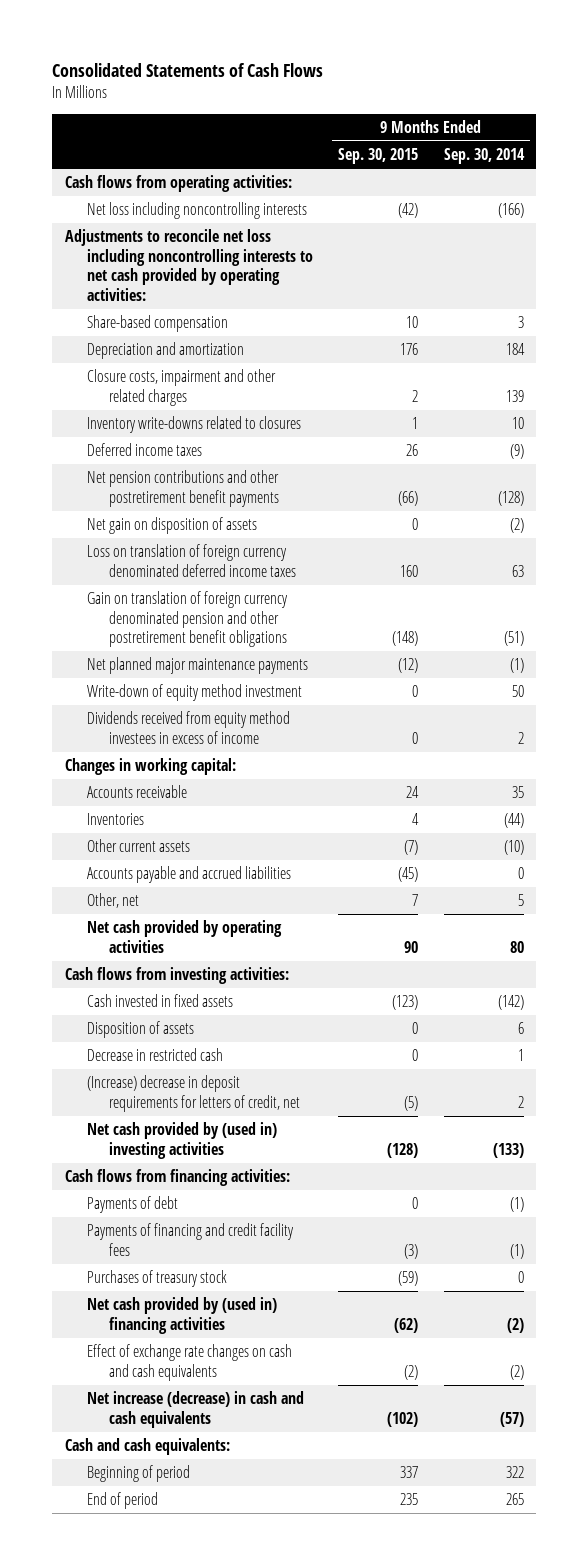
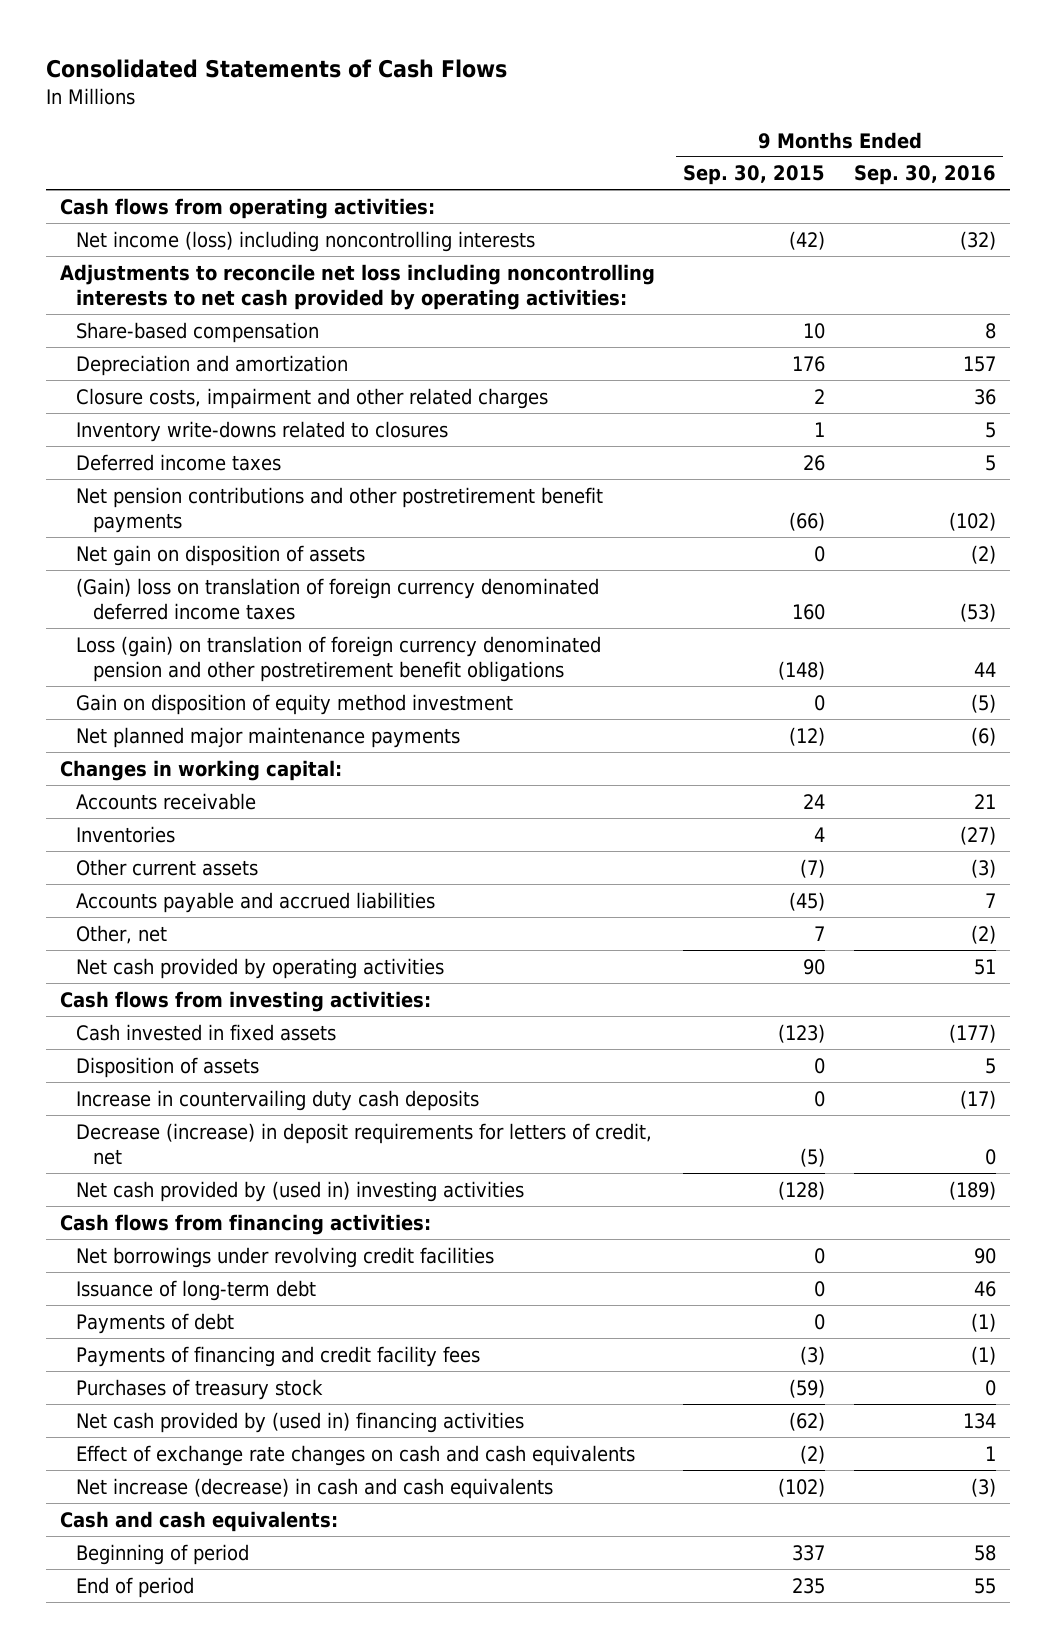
- | 9 Months Ended Sep. 30, 2015 | 9 Months Ended Sep. 30, 2014
+ | 9 Months Ended Sep. 30, 2015 | 9 Months Ended Sep. 30, 2016
- Net loss including noncontrolling interests | (42) | (166)
+ Net income (loss) including noncontrolling interests | (42) | (32)
- Loss on translation of foreign currency denominated deferred income taxes | 160 | 63
- Gain on translation of foreign currency denominated pension and other postretirement benefit obligations | (148) | (51)
+ (Gain) loss on translation of foreign currency denominated deferred income taxes | 160 | (53)
+ Loss (gain) on translation of foreign currency denominated pension and other postretirement benefit obligations | (148) | 44
+ Gain on disposition of equity method investment | 0 | (5)
- Write-down of equity method investment | 0 | 50
- Dividends received from equity method investees in excess of income | 0 | 2
- Decrease in restricted cash | 0 | 1
- (Increase) decrease in deposit requirements for letters of credit, net | (5) | 2
+ Increase in countervailing duty cash deposits | 0 | (17)
+ Decrease (increase) in deposit requirements for letters of credit, net | (5) | 0
+ Net borrowings under revolving credit facilities | 0 | 90
+ Issuance of long-term debt | 0 | 46

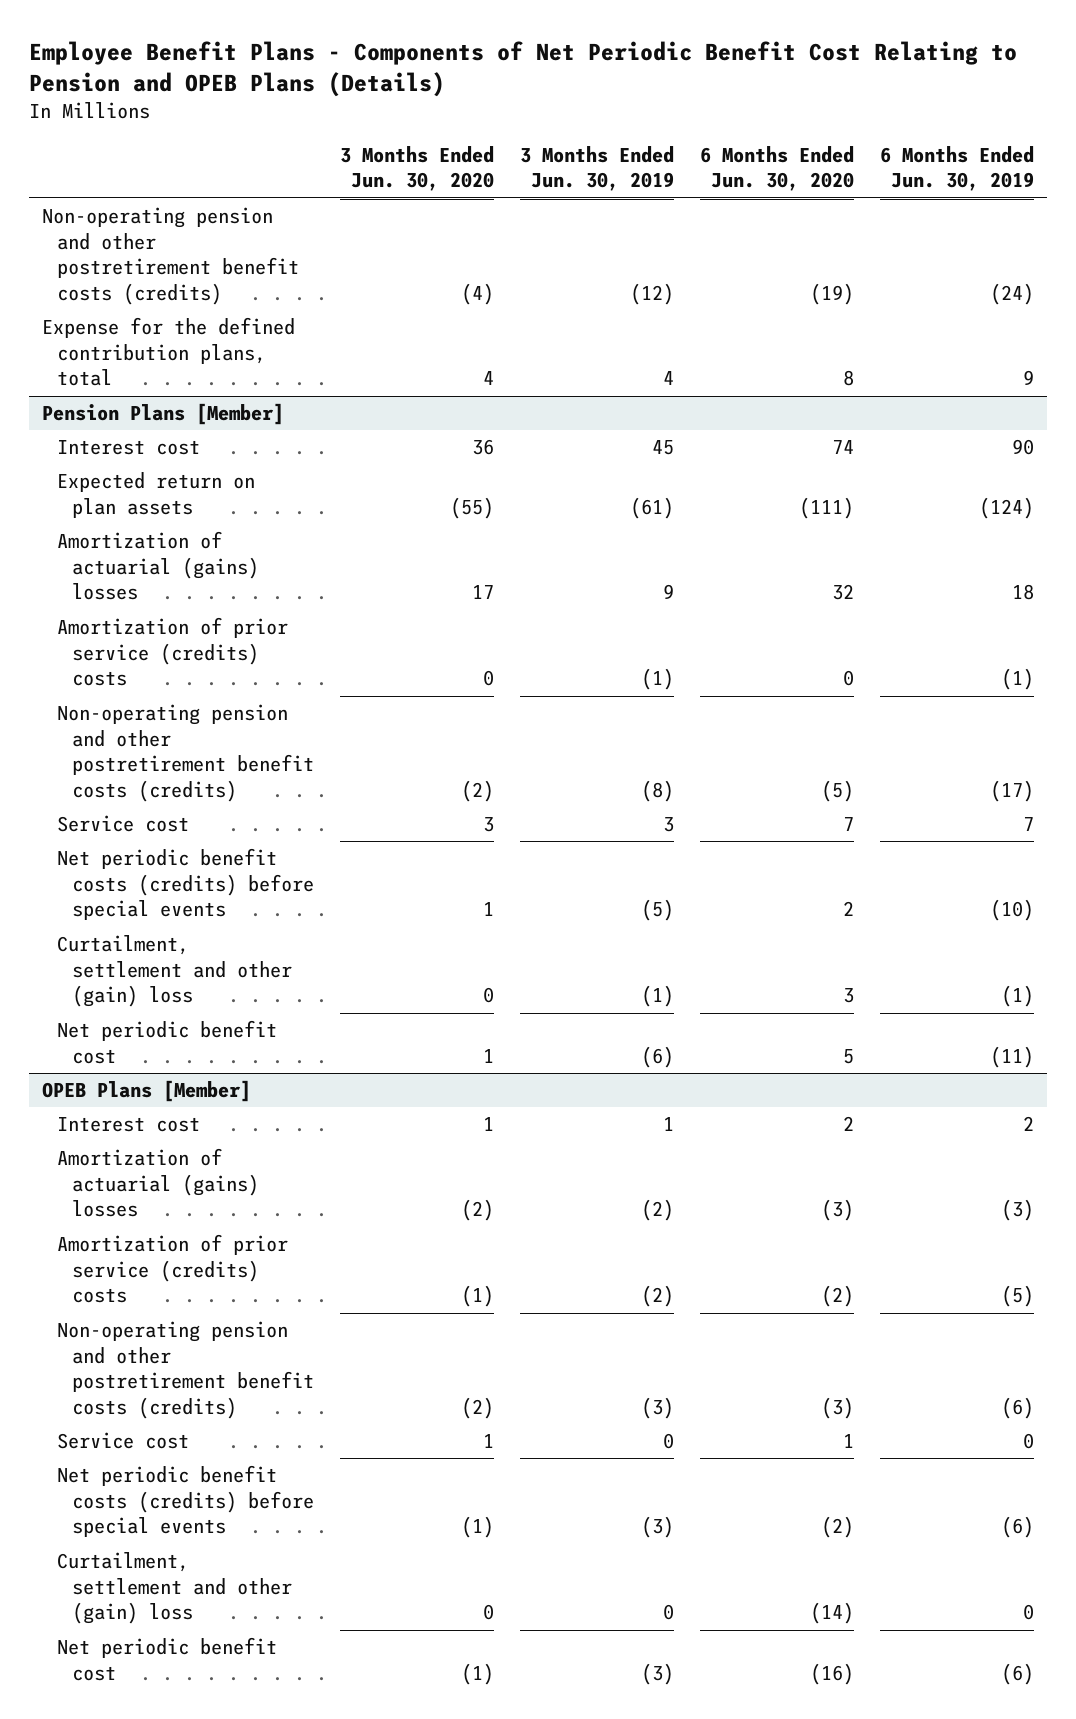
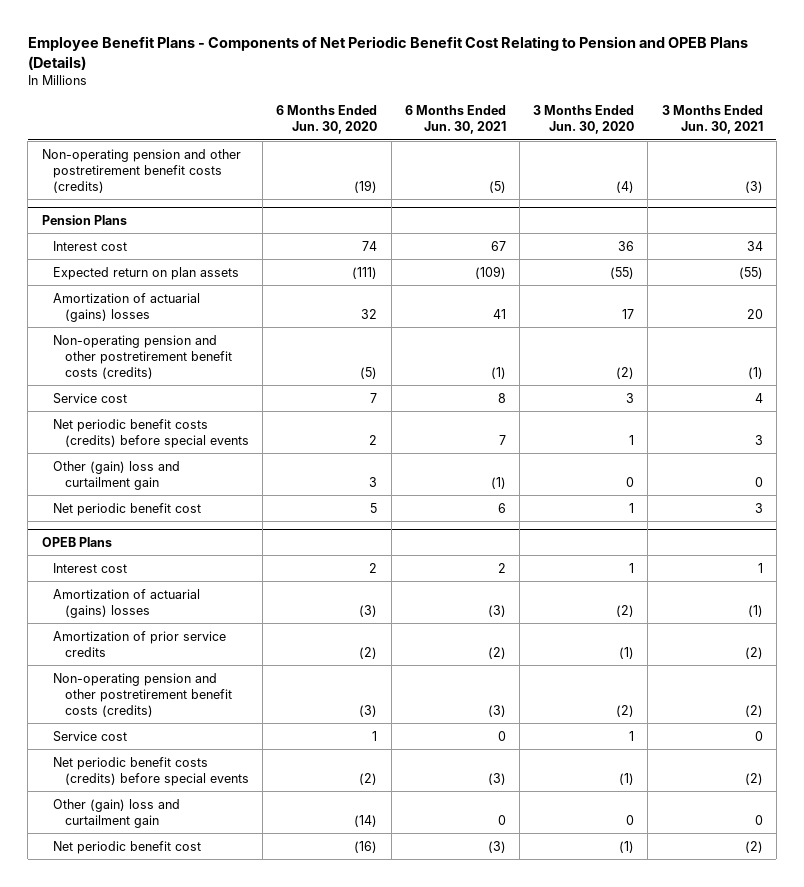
- | 3 Months Ended Jun. 30, 2020 | 3 Months Ended Jun. 30, 2019 | 6 Months Ended Jun. 30, 2020 | 6 Months Ended Jun. 30, 2019
+ | 6 Months Ended Jun. 30, 2020 | 6 Months Ended Jun. 30, 2021 | 3 Months Ended Jun. 30, 2020 | 3 Months Ended Jun. 30, 2021
- Expense for the defined contribution plans, total | 4 | 4 | 8 | 9
- Pension Plans [Member]
+ Pension Plans
- Amortization of prior service (credits) costs | 0 | (1) | 0 | (1)
- Curtailment, settlement and other (gain) loss | 0 | (1) | 3 | (1)
+ Other (gain) loss and curtailment gain | 3 | (1) | 0 | 0
- OPEB Plans [Member]
+ OPEB Plans
- Amortization of prior service (credits) costs | (1) | (2) | (2) | (5)
+ Amortization of prior service credits | (2) | (2) | (1) | (2)
- Curtailment, settlement and other (gain) loss | 0 | 0 | (14) | 0
+ Other (gain) loss and curtailment gain | (14) | 0 | 0 | 0

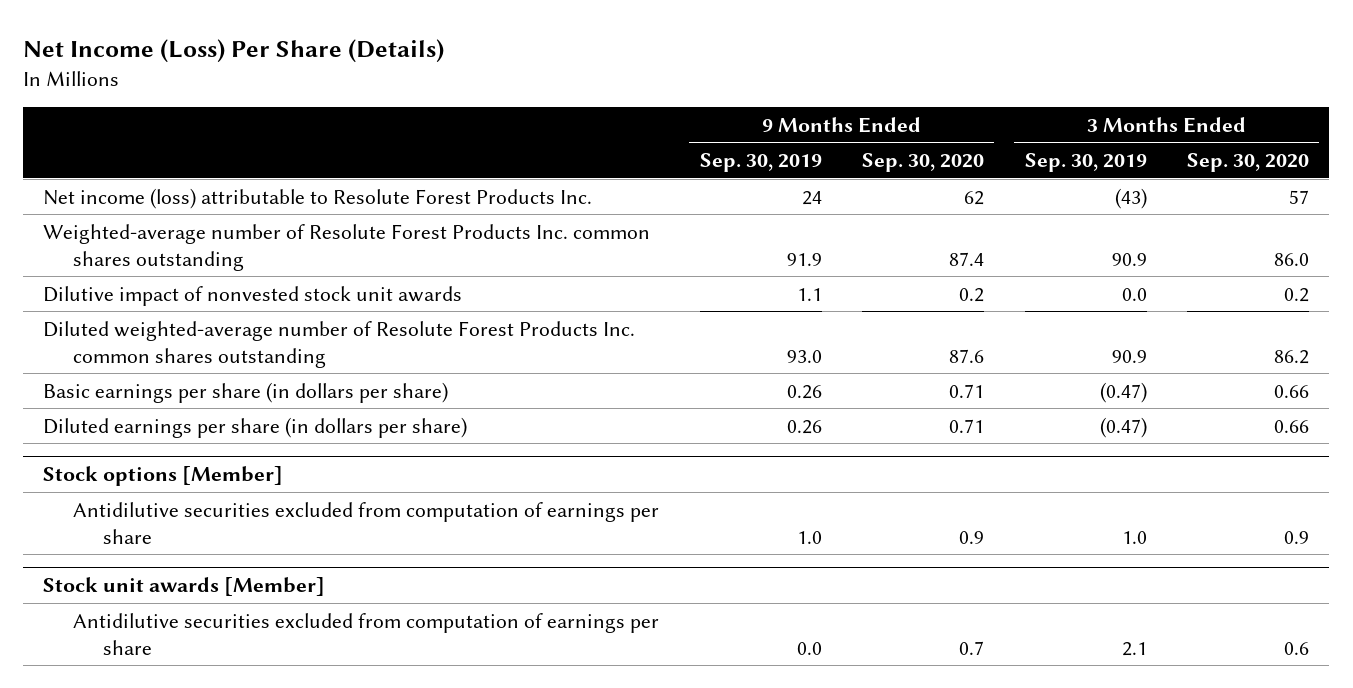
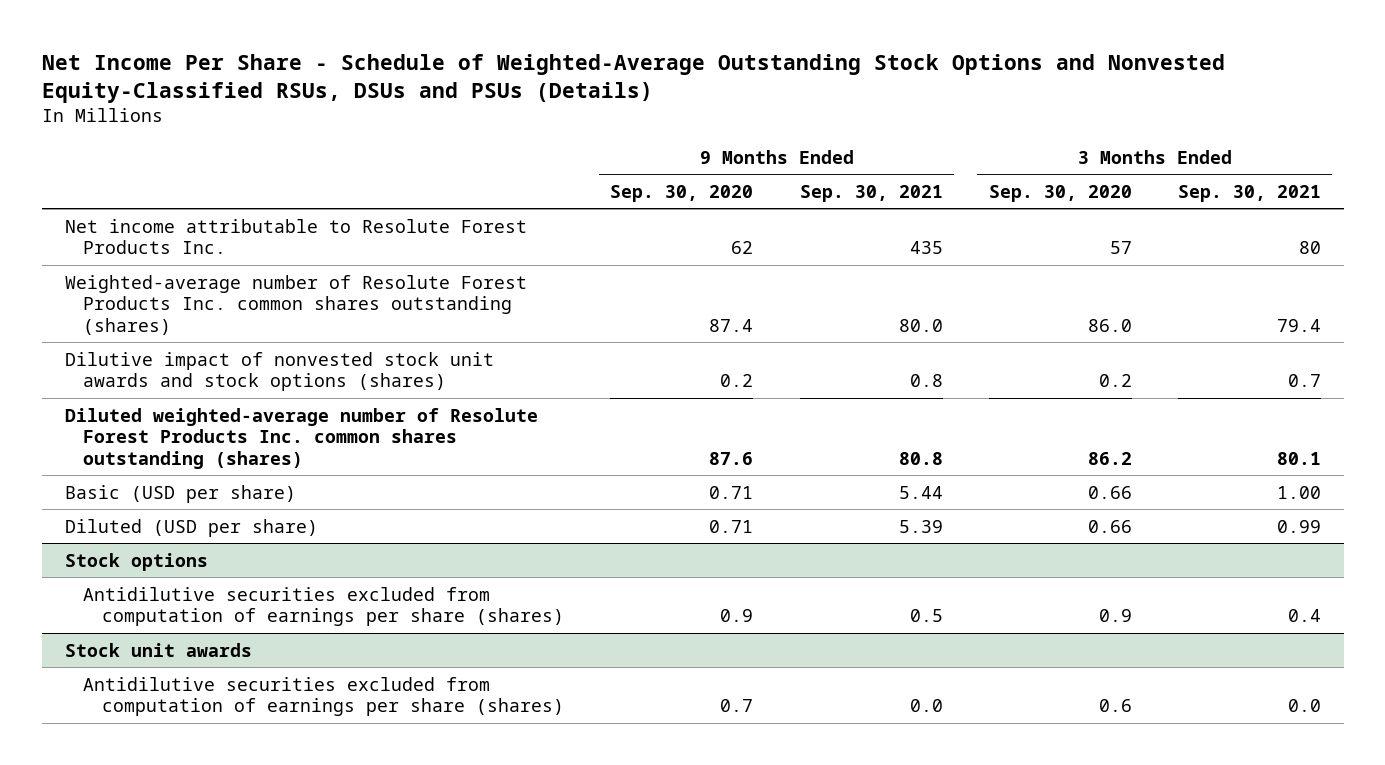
- Net Income (Loss) Per Share (Details)
+ Net Income Per Share - Schedule of Weighted-Average Outstanding Stock Options and Nonvested Equity-Classified RSUs, DSUs and PSUs (Details)
- | 9 Months Ended Sep. 30, 2019 | 9 Months Ended Sep. 30, 2020 | 3 Months Ended Sep. 30, 2019 | 3 Months Ended Sep. 30, 2020
+ | 9 Months Ended Sep. 30, 2020 | 9 Months Ended Sep. 30, 2021 | 3 Months Ended Sep. 30, 2020 | 3 Months Ended Sep. 30, 2021
- Net income (loss) attributable to Resolute Forest Products Inc. | 24 | 62 | (43) | 57
- Weighted-average number of Resolute Forest Products Inc. common shares outstanding | 91.9 | 87.4 | 90.9 | 86.0
- Dilutive impact of nonvested stock unit awards | 1.1 | 0.2 | 0.0 | 0.2
- Diluted weighted-average number of Resolute Forest Products Inc. common shares outstanding | 93.0 | 87.6 | 90.9 | 86.2
- Basic earnings per share (in dollars per share) | 0.26 | 0.71 | (0.47) | 0.66
- Diluted earnings per share (in dollars per share) | 0.26 | 0.71 | (0.47) | 0.66
- Stock options [Member]
- Antidilutive securities excluded from computation of earnings per share | 1.0 | 0.9 | 1.0 | 0.9
- Stock unit awards [Member]
- Antidilutive securities excluded from computation of earnings per share | 0.0 | 0.7 | 2.1 | 0.6
+ Net income attributable to Resolute Forest Products Inc. | 62 | 435 | 57 | 80
+ Weighted-average number of Resolute Forest Products Inc. common shares outstanding (shares) | 87.4 | 80.0 | 86.0 | 79.4
+ Dilutive impact of nonvested stock unit awards and stock options (shares) | 0.2 | 0.8 | 0.2 | 0.7
+ Diluted weighted-average number of Resolute Forest Products Inc. common shares outstanding (shares) | 87.6 | 80.8 | 86.2 | 80.1
+ Basic (USD per share) | 0.71 | 5.44 | 0.66 | 1.00
+ Diluted (USD per share) | 0.71 | 5.39 | 0.66 | 0.99
+ Stock options
+ Antidilutive securities excluded from computation of earnings per share (shares) | 0.9 | 0.5 | 0.9 | 0.4
+ Stock unit awards
+ Antidilutive securities excluded from computation of earnings per share (shares) | 0.7 | 0.0 | 0.6 | 0.0

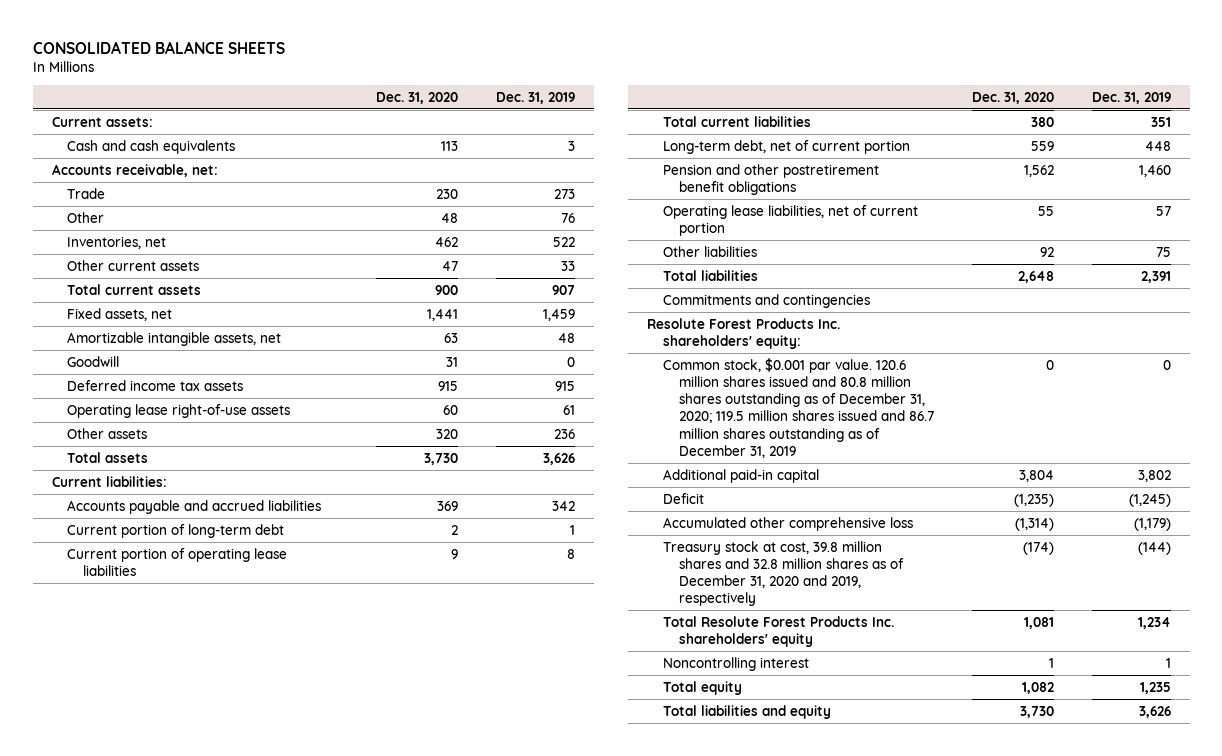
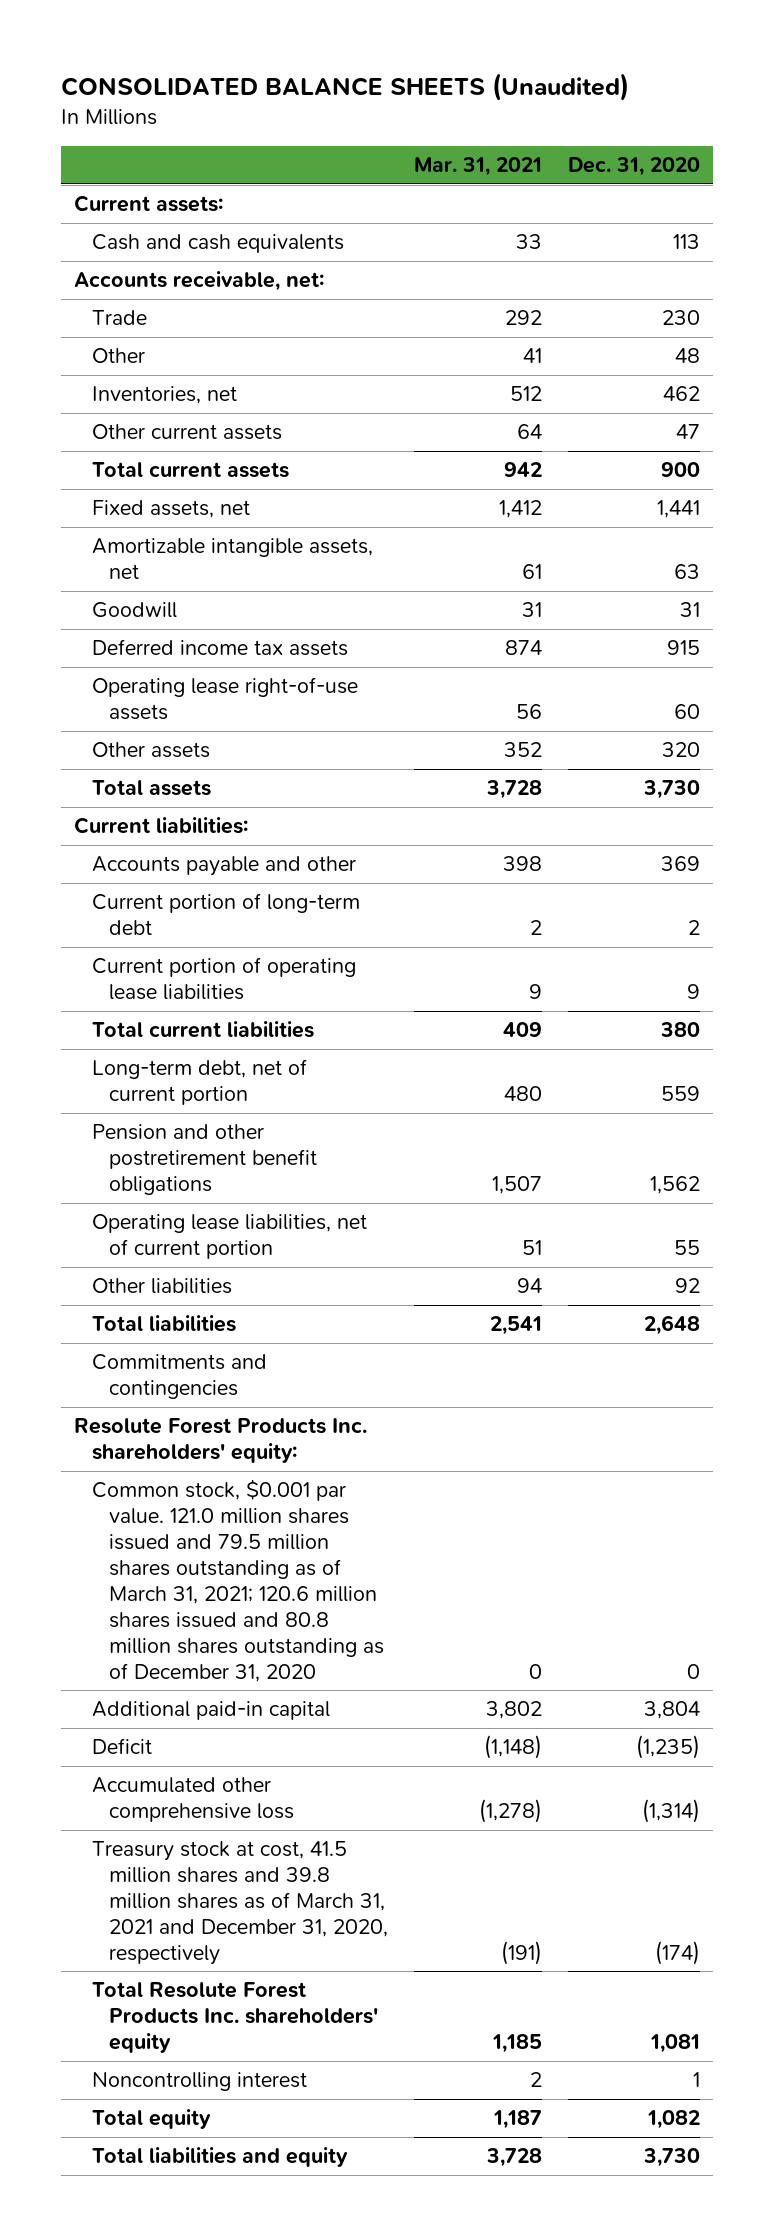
- CONSOLIDATED BALANCE SHEETS
+ CONSOLIDATED BALANCE SHEETS (Unaudited)
- | Dec. 31, 2020 | Dec. 31, 2019
+ | Mar. 31, 2021 | Dec. 31, 2020
- Accounts payable and accrued liabilities | 369 | 342
+ Accounts payable and other | 398 | 369
- Common stock, $0.001 par value. 120.6 million shares issued and 80.8 million shares outstanding as of December 31, 2020; 119.5 million shares issued and 86.7 million shares outstanding as of December 31, 2019 | 0 | 0
+ Common stock, $0.001 par value. 121.0 million shares issued and 79.5 million shares outstanding as of March 31, 2021; 120.6 million shares issued and 80.8 million shares outstanding as of December 31, 2020 | 0 | 0
- Treasury stock at cost, 39.8 million shares and 32.8 million shares as of December 31, 2020 and 2019, respectively | (174) | (144)
+ Treasury stock at cost, 41.5 million shares and 39.8 million shares as of March 31, 2021 and December 31, 2020, respectively | (191) | (174)

